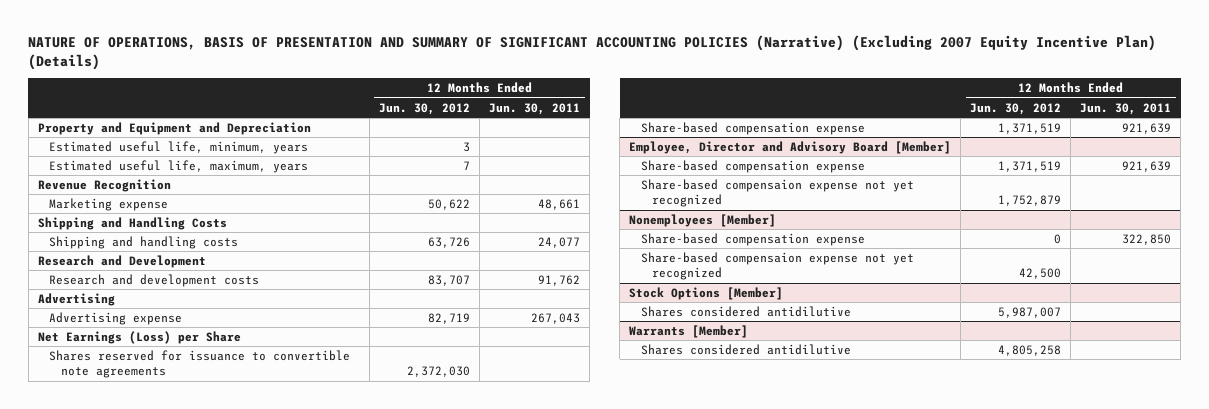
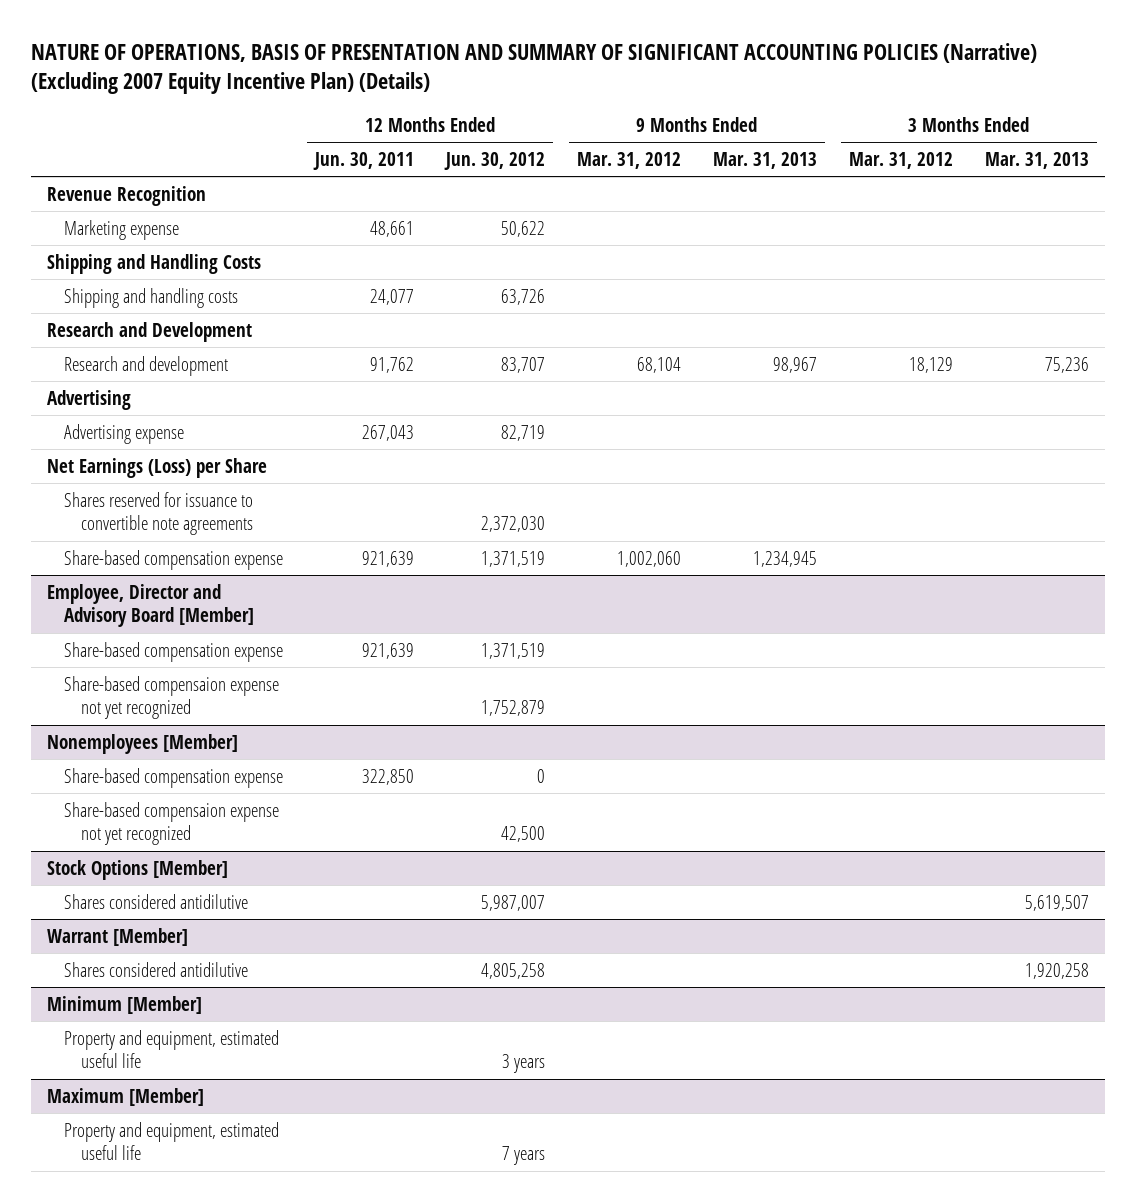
- | 12 Months Ended Jun. 30, 2012 | 12 Months Ended Jun. 30, 2011
+ | 12 Months Ended Jun. 30, 2011 | 12 Months Ended Jun. 30, 2012 | 9 Months Ended Mar. 31, 2012 | 9 Months Ended Mar. 31, 2013 | 3 Months Ended Mar. 31, 2012 | 3 Months Ended Mar. 31, 2013
- Property and Equipment and Depreciation
- Estimated useful life, minimum, years | 3 |
- Estimated useful life, maximum, years | 7 |
- Research and development costs | 83,707 | 91,762
+ Research and development | 91,762 | 83,707 | 68,104 | 98,967 | 18,129 | 75,236
- Warrants [Member]
+ Warrant [Member]
+ Minimum [Member]
+ Property and equipment, estimated useful life | | 3 years | | | |
+ Maximum [Member]
+ Property and equipment, estimated useful life | | 7 years | | | |

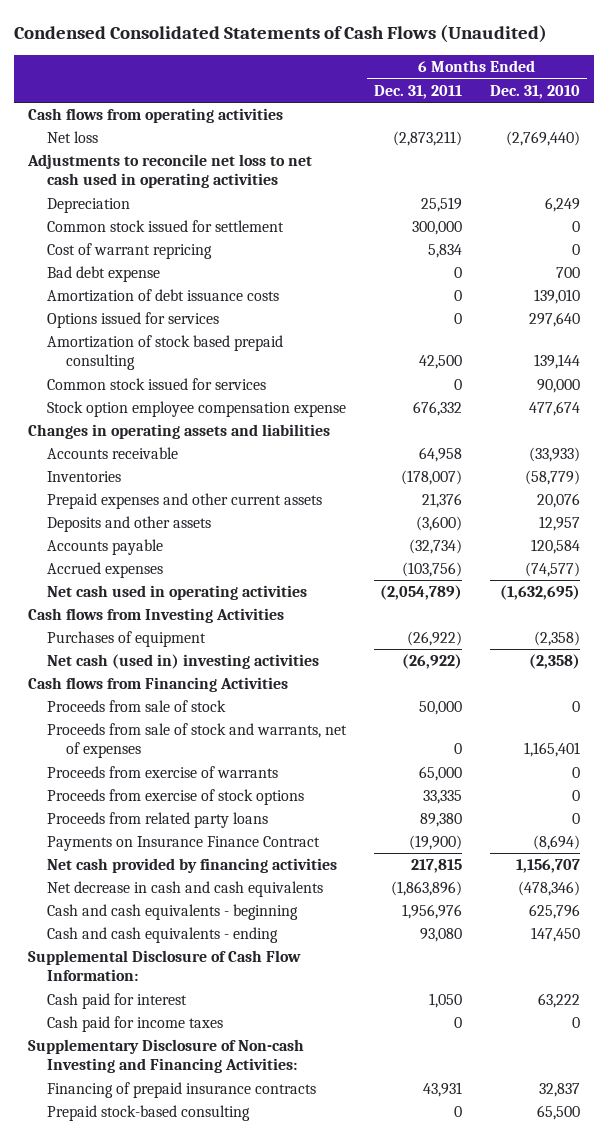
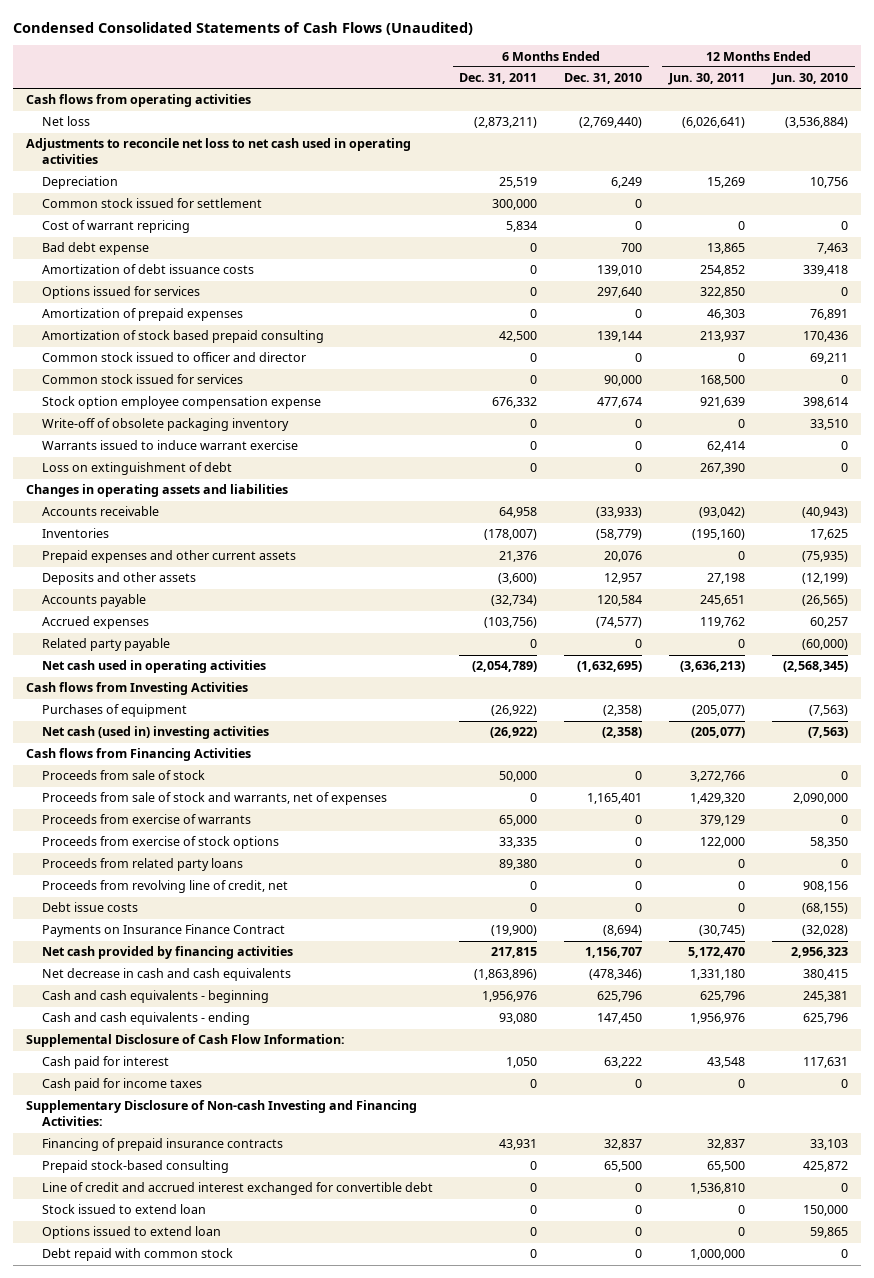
- | 6 Months Ended Dec. 31, 2011 | 6 Months Ended Dec. 31, 2010
+ | 6 Months Ended Dec. 31, 2011 | 6 Months Ended Dec. 31, 2010 | 12 Months Ended Jun. 30, 2011 | 12 Months Ended Jun. 30, 2010
+ Amortization of prepaid expenses | 0 | 0 | 46,303 | 76,891
+ Common stock issued to officer and director | 0 | 0 | 0 | 69,211
+ Write-off of obsolete packaging inventory | 0 | 0 | 0 | 33,510
+ Warrants issued to induce warrant exercise | 0 | 0 | 62,414 | 0
+ Loss on extinguishment of debt | 0 | 0 | 267,390 | 0
+ Related party payable | 0 | 0 | 0 | (60,000)
+ Proceeds from revolving line of credit, net | 0 | 0 | 0 | 908,156
+ Debt issue costs | 0 | 0 | 0 | (68,155)
+ Line of credit and accrued interest exchanged for convertible debt | 0 | 0 | 1,536,810 | 0
+ Stock issued to extend loan | 0 | 0 | 0 | 150,000
+ Options issued to extend loan | 0 | 0 | 0 | 59,865
+ Debt repaid with common stock | 0 | 0 | 1,000,000 | 0

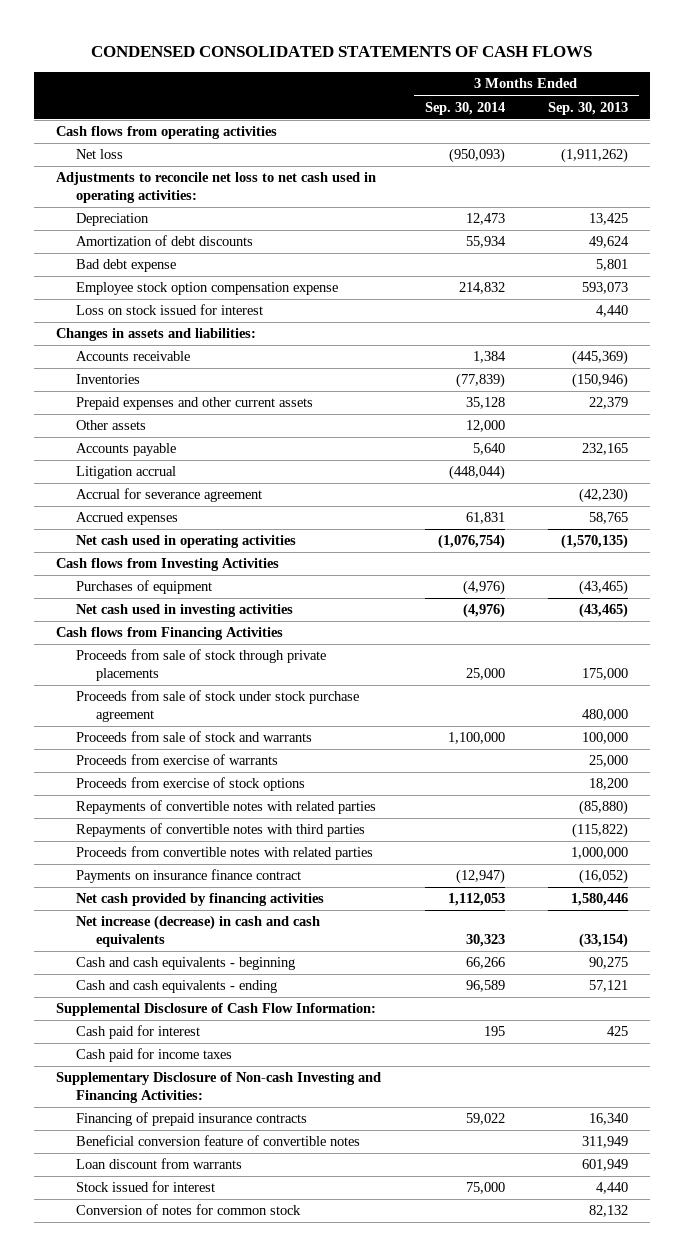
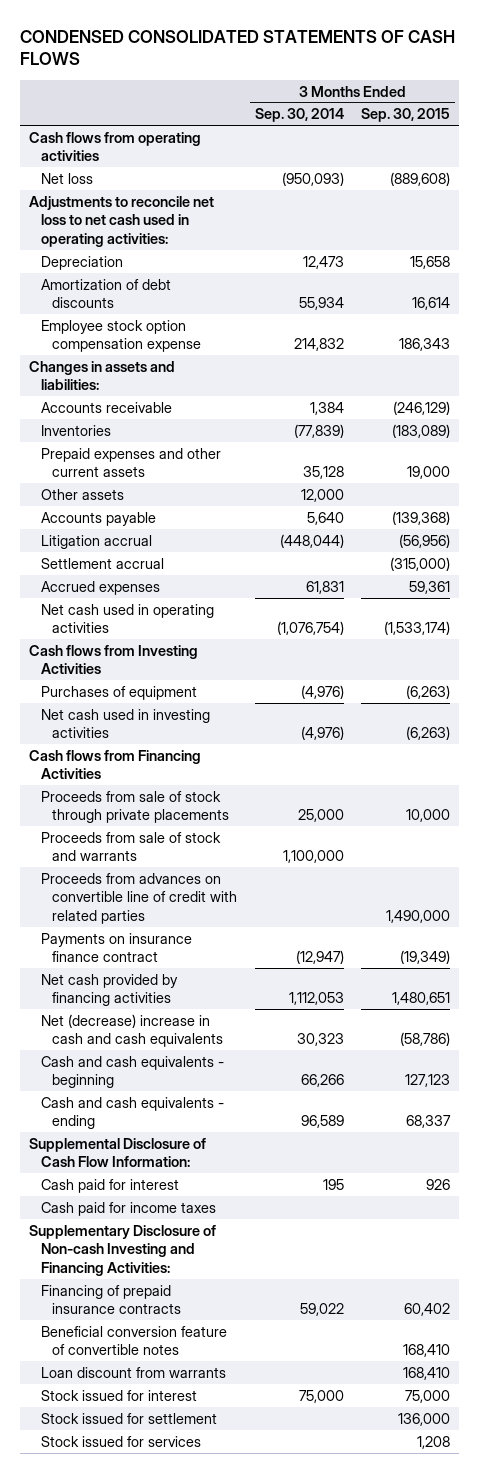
- | 3 Months Ended Sep. 30, 2014 | 3 Months Ended Sep. 30, 2013
+ | 3 Months Ended Sep. 30, 2014 | 3 Months Ended Sep. 30, 2015
- Bad debt expense | | 5,801
- Loss on stock issued for interest | | 4,440
- Accrual for severance agreement | | (42,230)
+ Settlement accrual | | (315,000)
- Proceeds from sale of stock under stock purchase agreement | | 480,000
- Proceeds from exercise of warrants | | 25,000
- Proceeds from exercise of stock options | | 18,200
- Repayments of convertible notes with related parties | | (85,880)
- Repayments of convertible notes with third parties | | (115,822)
- Proceeds from convertible notes with related parties | | 1,000,000
+ Proceeds from advances on convertible line of credit with related parties | | 1,490,000
- Net increase (decrease) in cash and cash equivalents | 30,323 | (33,154)
+ Net (decrease) increase in cash and cash equivalents | 30,323 | (58,786)
- Conversion of notes for common stock | | 82,132
+ Stock issued for settlement | | 136,000
+ Stock issued for services | | 1,208

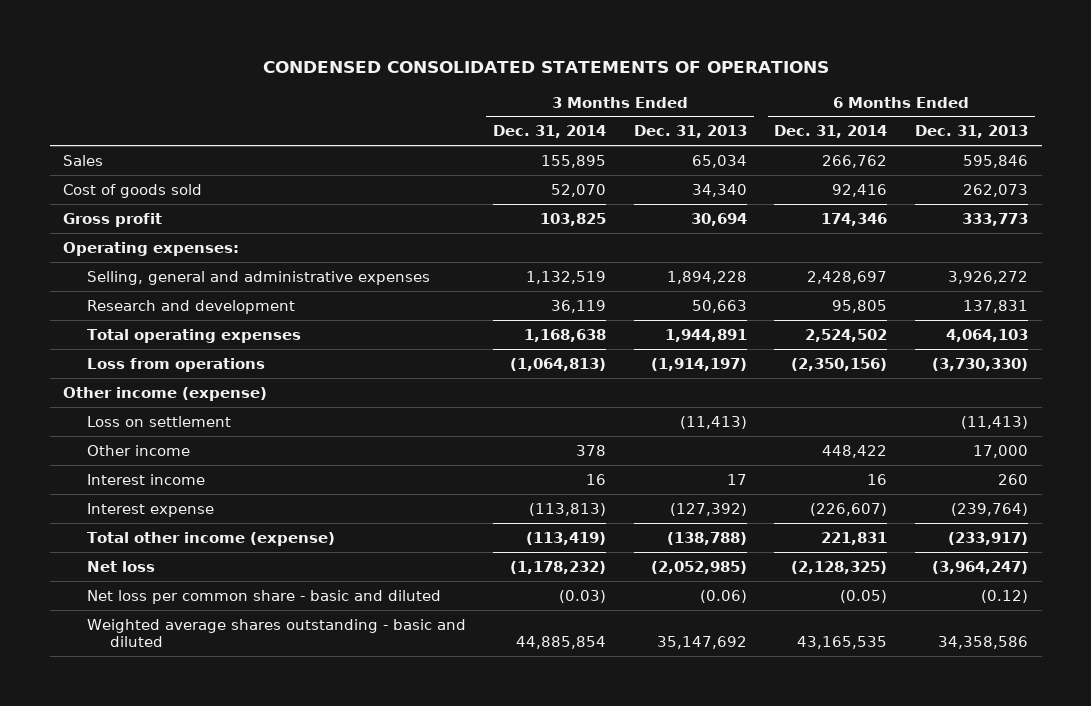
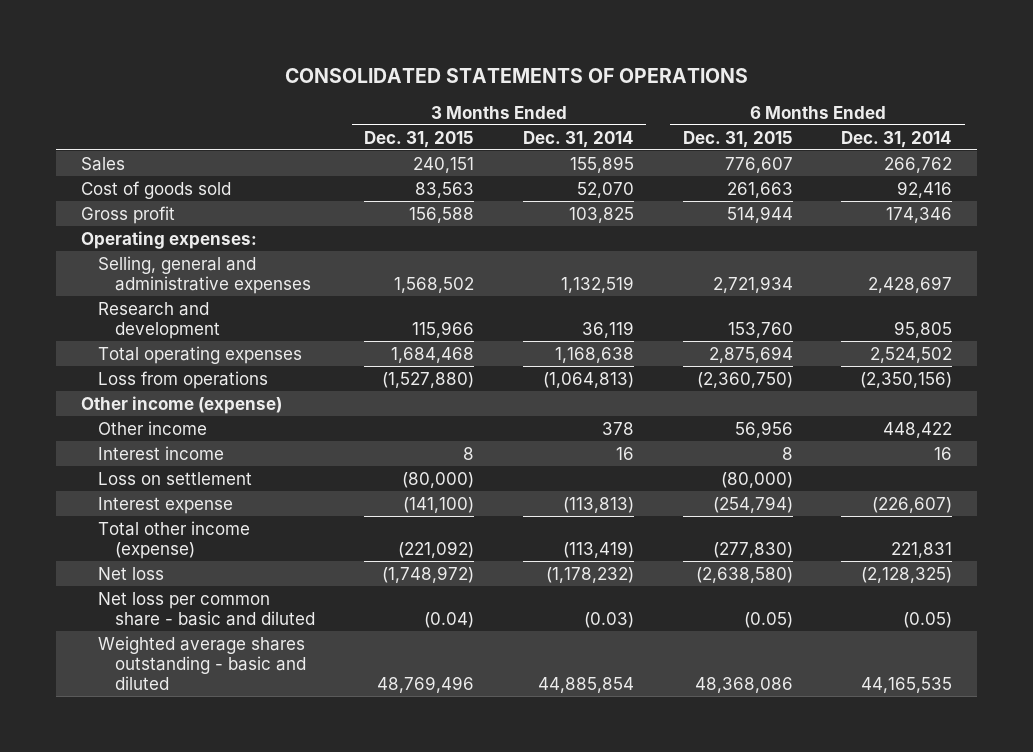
- CONDENSED CONSOLIDATED STATEMENTS OF OPERATIONS
+ CONSOLIDATED STATEMENTS OF OPERATIONS
- | 3 Months Ended Dec. 31, 2014 | 3 Months Ended Dec. 31, 2013 | 6 Months Ended Dec. 31, 2014 | 6 Months Ended Dec. 31, 2013
+ | 3 Months Ended Dec. 31, 2015 | 3 Months Ended Dec. 31, 2014 | 6 Months Ended Dec. 31, 2015 | 6 Months Ended Dec. 31, 2014
moved down: Loss on settlement | (80,000) | | (80,000) |
- Weighted average shares outstanding - basic and diluted | 44,885,854 | 35,147,692 | 43,165,535 | 34,358,586
+ Weighted average shares outstanding - basic and diluted | 48,769,496 | 44,885,854 | 48,368,086 | 44,165,535

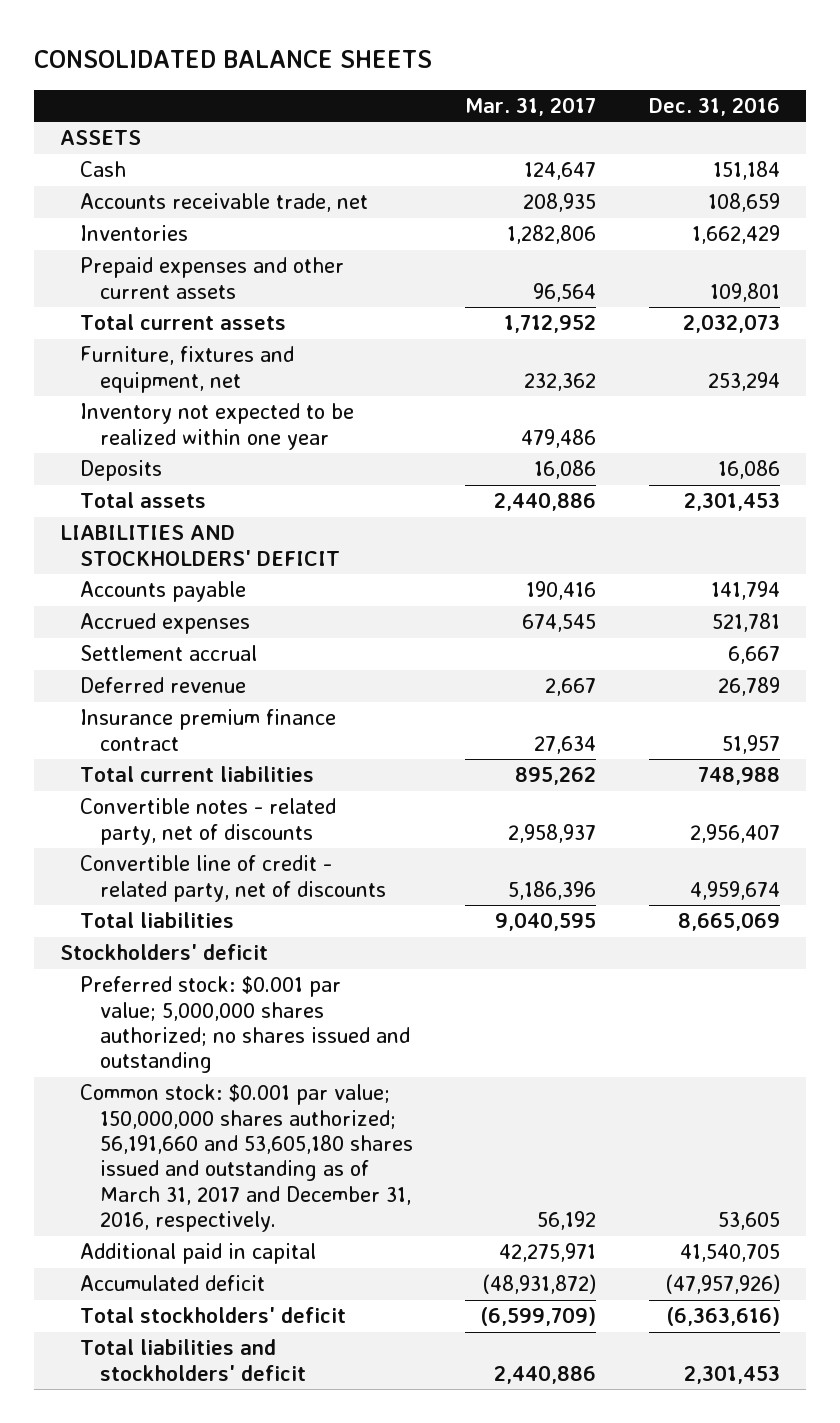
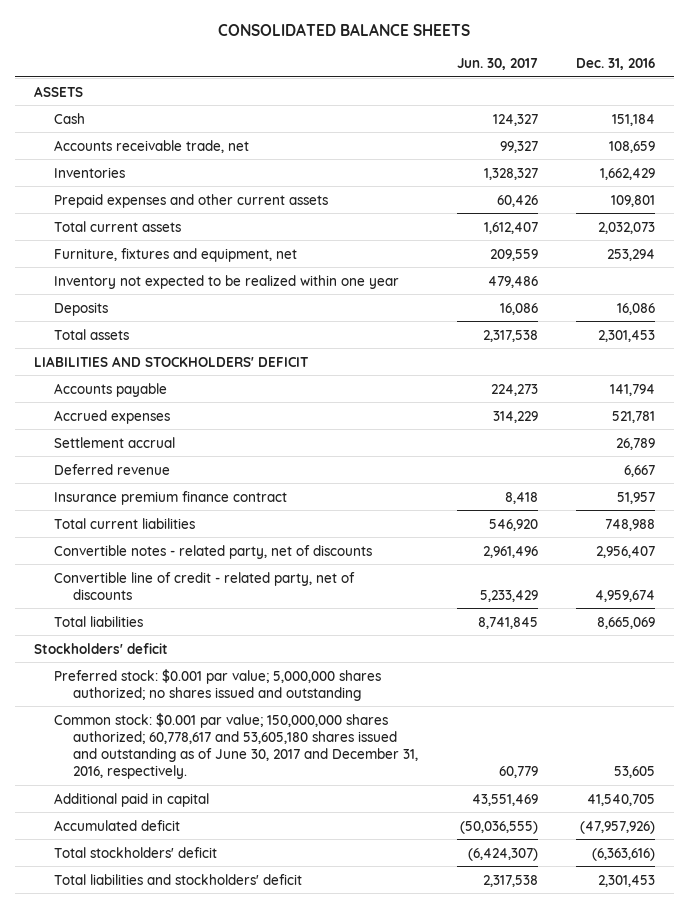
- | Mar. 31, 2017 | Dec. 31, 2016
+ | Jun. 30, 2017 | Dec. 31, 2016
- Settlement accrual | | 6,667
- Deferred revenue | 2,667 | 26,789
+ Settlement accrual | | 26,789
+ Deferred revenue | | 6,667
- Common stock: $0.001 par value; 150,000,000 shares authorized; 56,191,660 and 53,605,180 shares issued and outstanding as of March 31, 2017 and December 31, 2016, respectively. | 56,192 | 53,605
+ Common stock: $0.001 par value; 150,000,000 shares authorized; 60,778,617 and 53,605,180 shares issued and outstanding as of June 30, 2017 and December 31, 2016, respectively. | 60,779 | 53,605

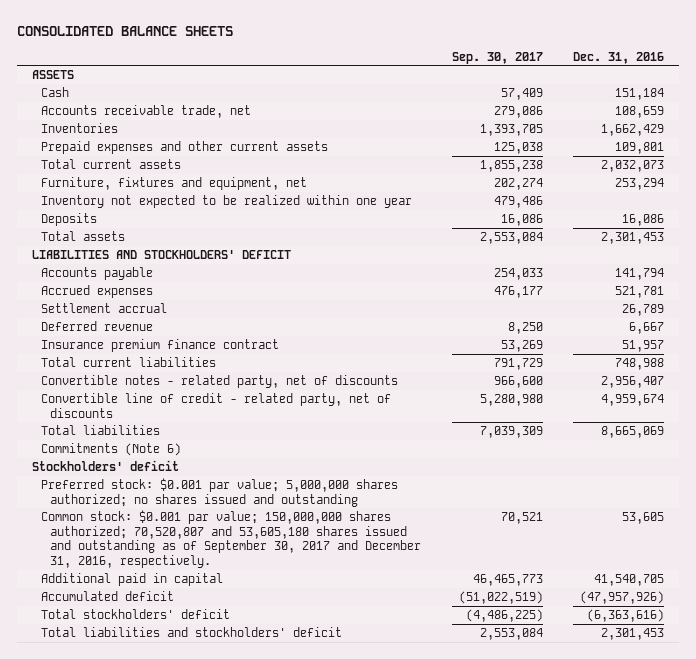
- | Jun. 30, 2017 | Dec. 31, 2016
+ | Sep. 30, 2017 | Dec. 31, 2016
+ Commitments (Note 6)
- Common stock: $0.001 par value; 150,000,000 shares authorized; 60,778,617 and 53,605,180 shares issued and outstanding as of June 30, 2017 and December 31, 2016, respectively. | 60,779 | 53,605
+ Common stock: $0.001 par value; 150,000,000 shares authorized; 70,520,807 and 53,605,180 shares issued and outstanding as of September 30, 2017 and December 31, 2016, respectively. | 70,521 | 53,605

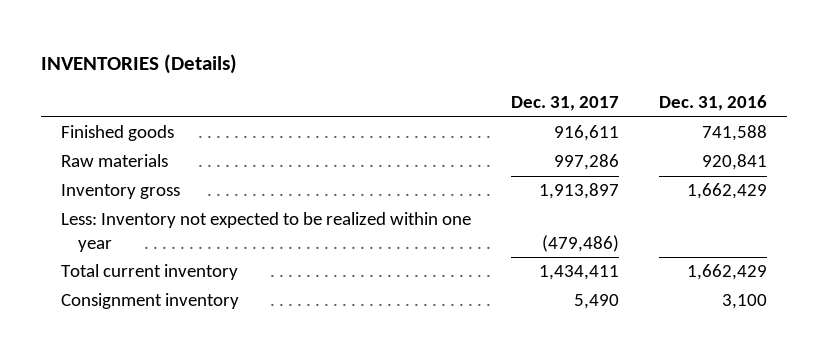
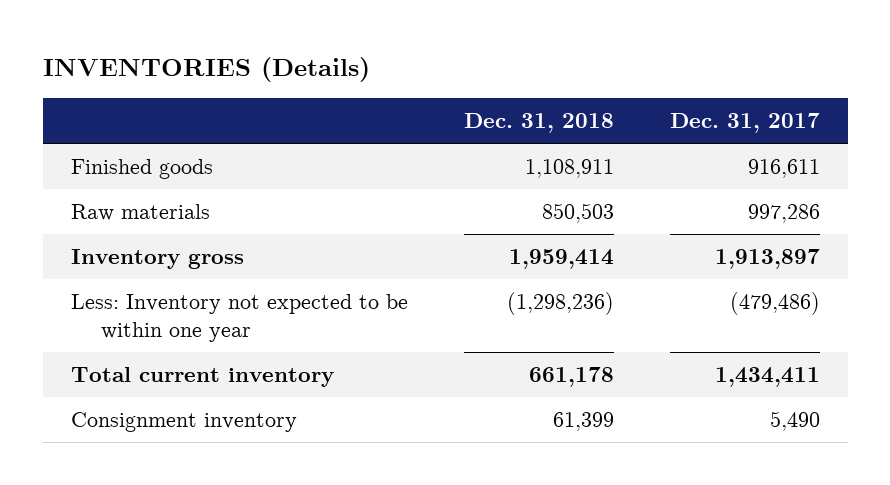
- | Dec. 31, 2017 | Dec. 31, 2016
+ | Dec. 31, 2018 | Dec. 31, 2017
- Less: Inventory not expected to be realized within one year | (479,486) |
+ Less: Inventory not expected to be within one year | (1,298,236) | (479,486)

